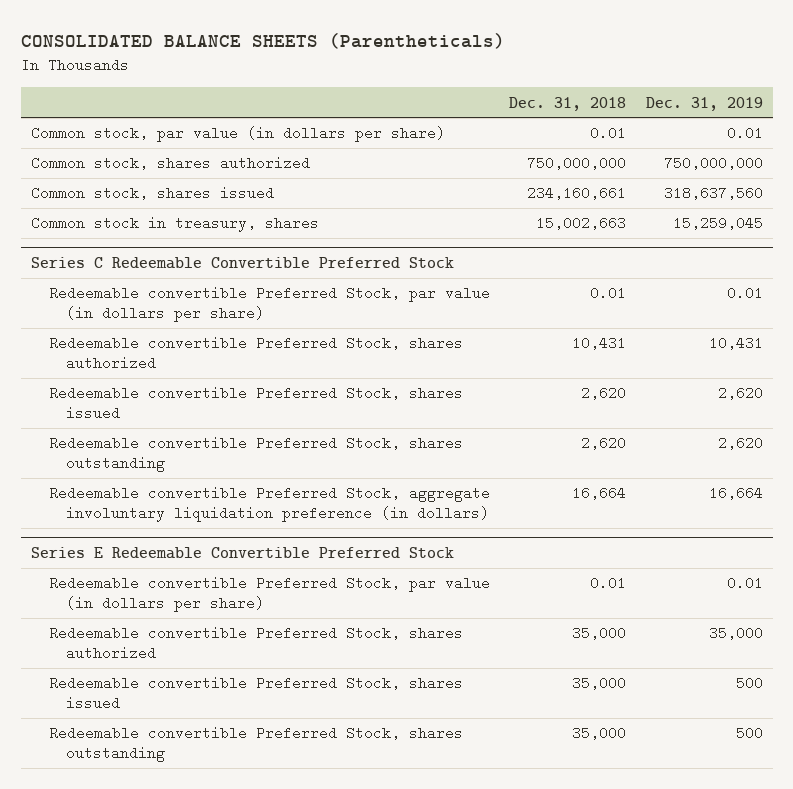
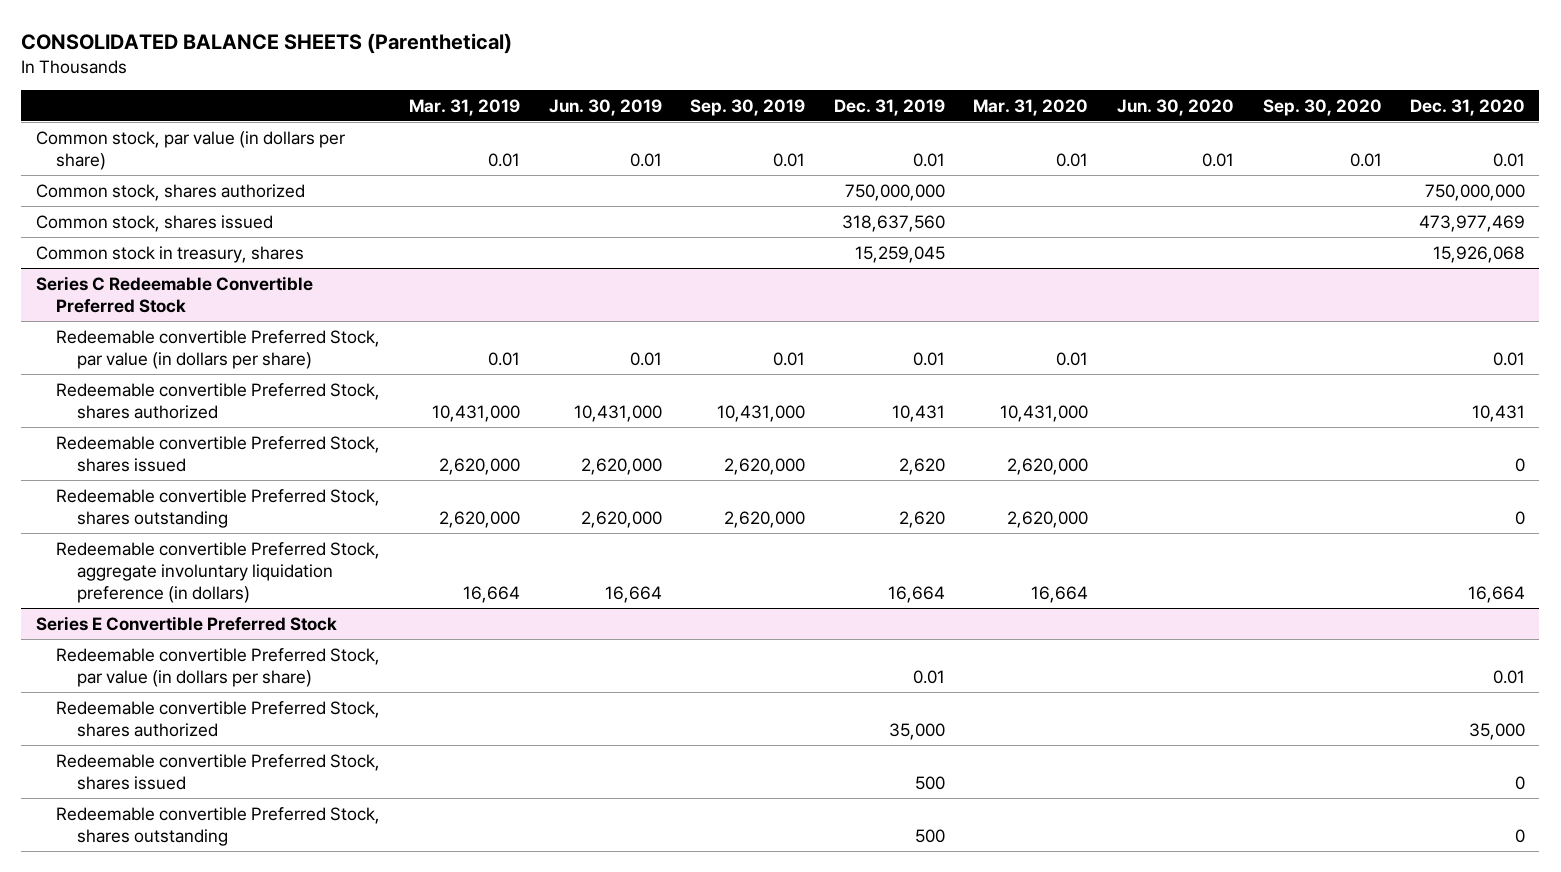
- CONSOLIDATED BALANCE SHEETS (Parentheticals)
+ CONSOLIDATED BALANCE SHEETS (Parenthetical)
- | Dec. 31, 2018 | Dec. 31, 2019
+ | Mar. 31, 2019 | Jun. 30, 2019 | Sep. 30, 2019 | Dec. 31, 2019 | Mar. 31, 2020 | Jun. 30, 2020 | Sep. 30, 2020 | Dec. 31, 2020
- Series E Redeemable Convertible Preferred Stock
+ Series E Convertible Preferred Stock

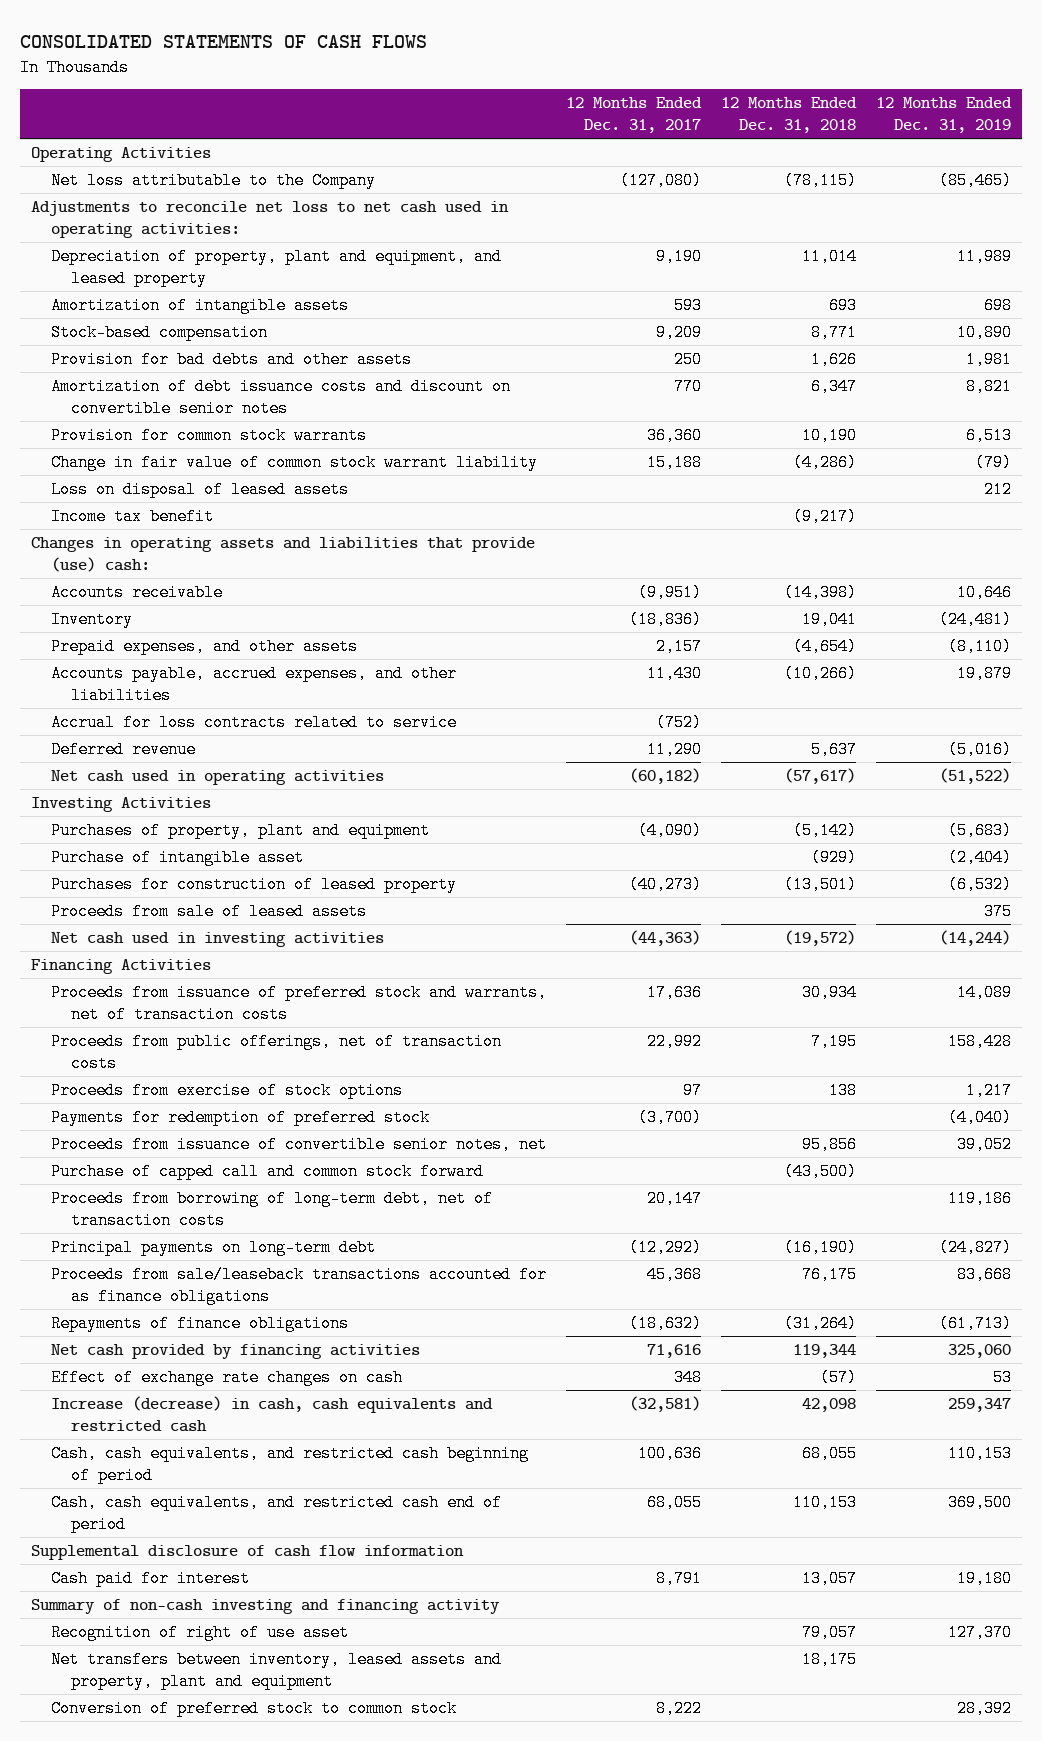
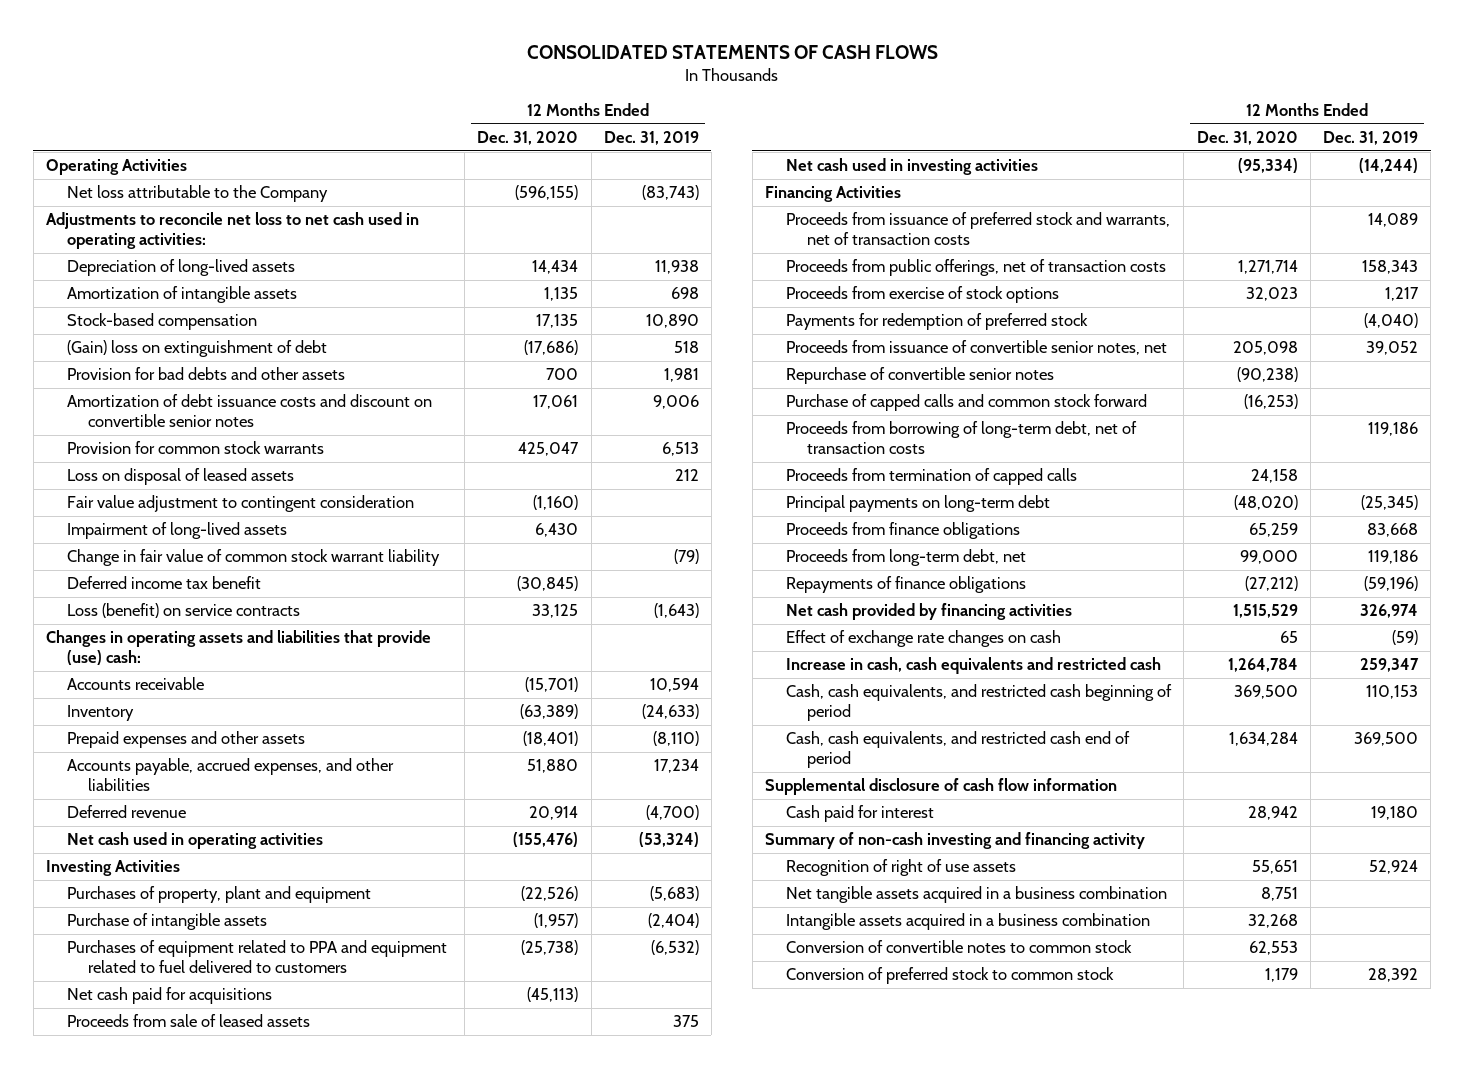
- | 12 Months Ended Dec. 31, 2017 | 12 Months Ended Dec. 31, 2018 | 12 Months Ended Dec. 31, 2019
+ | 12 Months Ended Dec. 31, 2020 | 12 Months Ended Dec. 31, 2019
- Net loss attributable to the Company | (127,080) | (78,115) | (85,465)
+ Net loss attributable to the Company | (596,155) | (83,743)
- Depreciation of property, plant and equipment, and leased property | 9,190 | 11,014 | 11,989
+ Depreciation of long-lived assets | 14,434 | 11,938
+ (Gain) loss on extinguishment of debt | (17,686) | 518
- Amortization of debt issuance costs and discount on convertible senior notes | 770 | 6,347 | 8,821
+ Amortization of debt issuance costs and discount on convertible senior notes | 17,061 | 9,006
- Income tax benefit | | (9,217) |
+ Fair value adjustment to contingent consideration | (1,160) |
+ Impairment of long-lived assets | 6,430 |
moved down: Change in fair value of common stock warrant liability | | (79)
+ Deferred income tax benefit | (30,845) |
+ Loss (benefit) on service contracts | 33,125 | (1,643)
- Accounts receivable | (9,951) | (14,398) | 10,646
- Inventory | (18,836) | 19,041 | (24,481)
- Prepaid expenses, and other assets | 2,157 | (4,654) | (8,110)
- Accounts payable, accrued expenses, and other liabilities | 11,430 | (10,266) | 19,879
- Accrual for loss contracts related to service | (752) | |
- Deferred revenue | 11,290 | 5,637 | (5,016)
- Net cash used in operating activities | (60,182) | (57,617) | (51,522)
+ Accounts receivable | (15,701) | 10,594
+ Inventory | (63,389) | (24,633)
+ Prepaid expenses and other assets | (18,401) | (8,110)
+ Accounts payable, accrued expenses, and other liabilities | 51,880 | 17,234
+ Deferred revenue | 20,914 | (4,700)
+ Net cash used in operating activities | (155,476) | (53,324)
- Purchase of intangible asset | | (929) | (2,404)
- Purchases for construction of leased property | (40,273) | (13,501) | (6,532)
+ Purchase of intangible assets | (1,957) | (2,404)
+ Purchases of equipment related to PPA and equipment related to fuel delivered to customers | (25,738) | (6,532)
+ Net cash paid for acquisitions | (45,113) |
- Proceeds from public offerings, net of transaction costs | 22,992 | 7,195 | 158,428
+ Proceeds from public offerings, net of transaction costs | 1,271,714 | 158,343
- Purchase of capped call and common stock forward | | (43,500) |
+ Repurchase of convertible senior notes | (90,238) |
+ Purchase of capped calls and common stock forward | (16,253) |
- Principal payments on long-term debt | (12,292) | (16,190) | (24,827)
- Proceeds from sale/leaseback transactions accounted for as finance obligations | 45,368 | 76,175 | 83,668
- Repayments of finance obligations | (18,632) | (31,264) | (61,713)
- Net cash provided by financing activities | 71,616 | 119,344 | 325,060
- Effect of exchange rate changes on cash | 348 | (57) | 53
- Increase (decrease) in cash, cash equivalents and restricted cash | (32,581) | 42,098 | 259,347
+ Proceeds from termination of capped calls | 24,158 |
+ Principal payments on long-term debt | (48,020) | (25,345)
+ Proceeds from finance obligations | 65,259 | 83,668
+ Proceeds from long-term debt, net | 99,000 | 119,186
+ Repayments of finance obligations | (27,212) | (59,196)
+ Net cash provided by financing activities | 1,515,529 | 326,974
+ Effect of exchange rate changes on cash | 65 | (59)
+ Increase in cash, cash equivalents and restricted cash | 1,264,784 | 259,347
- Recognition of right of use asset | | 79,057 | 127,370
- Net transfers between inventory, leased assets and property, plant and equipment | | 18,175 |
+ Recognition of right of use assets | 55,651 | 52,924
+ Net tangible assets acquired in a business combination | 8,751 |
+ Intangible assets acquired in a business combination | 32,268 |
+ Conversion of convertible notes to common stock | 62,553 |

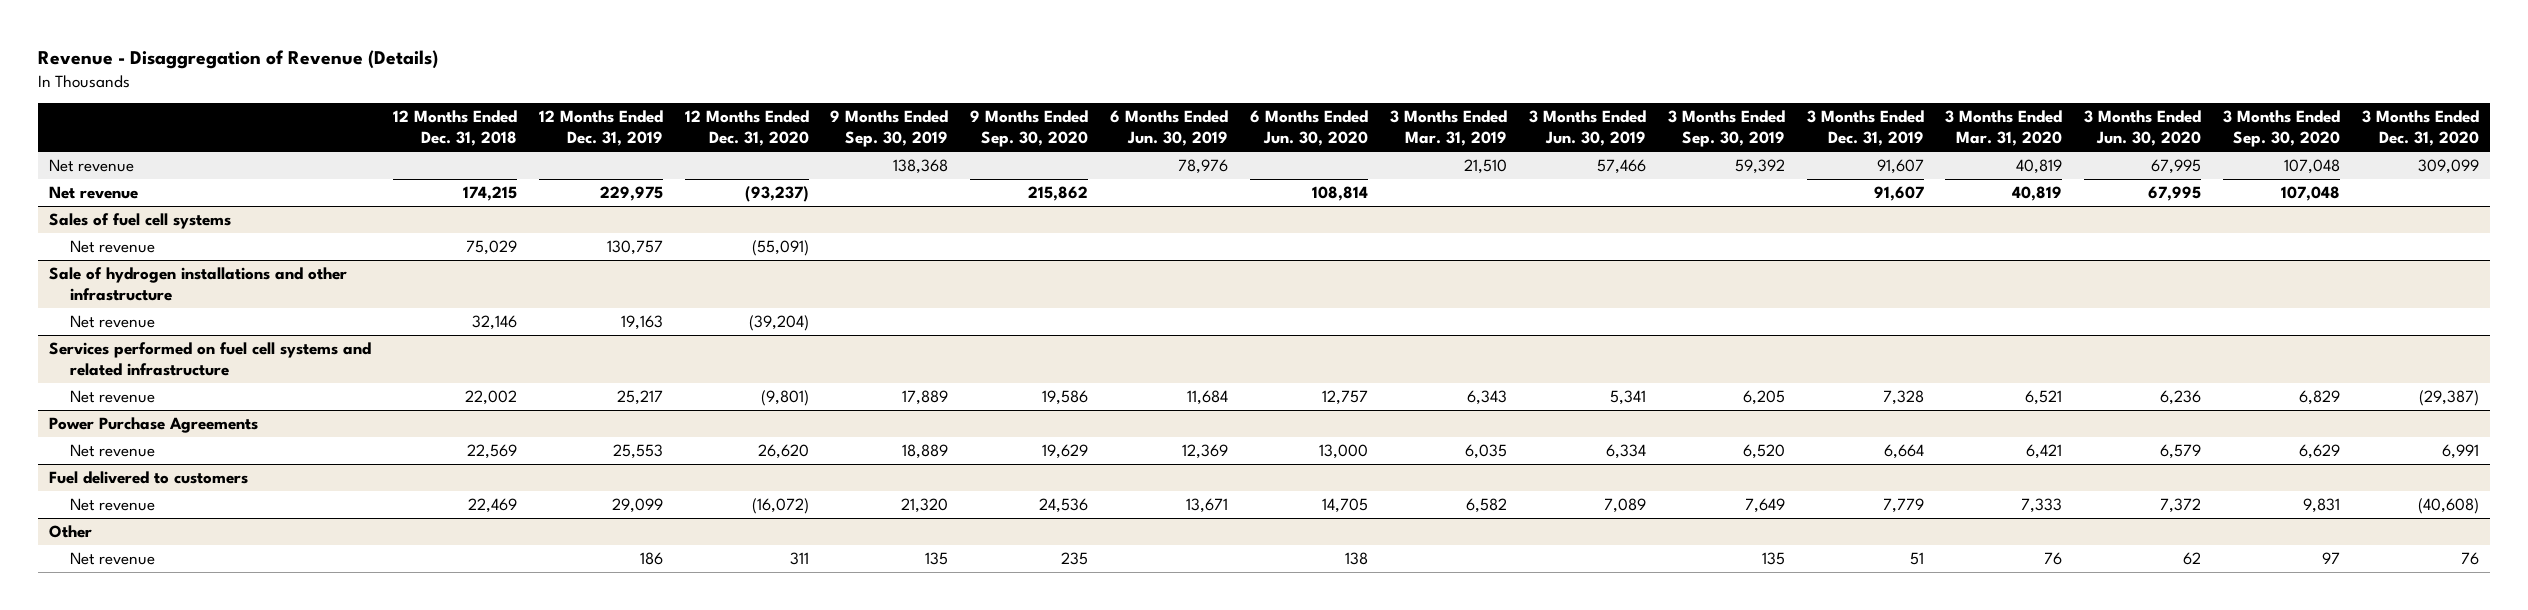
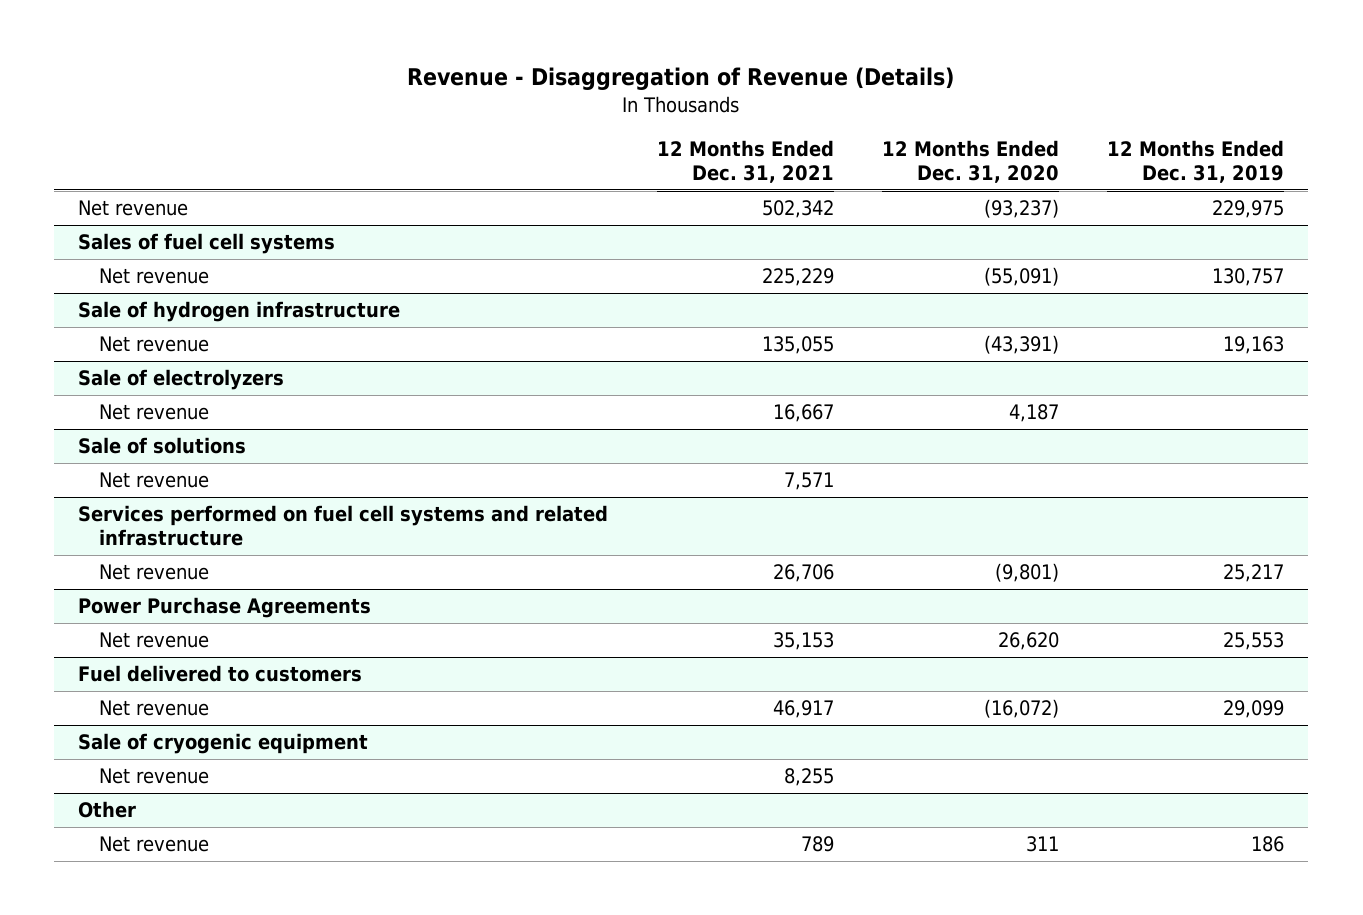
- | 12 Months Ended Dec. 31, 2018 | 12 Months Ended Dec. 31, 2019 | 12 Months Ended Dec. 31, 2020 | 9 Months Ended Sep. 30, 2019 | 9 Months Ended Sep. 30, 2020 | 6 Months Ended Jun. 30, 2019 | 6 Months Ended Jun. 30, 2020 | 3 Months Ended Mar. 31, 2019 | 3 Months Ended Jun. 30, 2019 | 3 Months Ended Sep. 30, 2019 | 3 Months Ended Dec. 31, 2019 | 3 Months Ended Mar. 31, 2020 | 3 Months Ended Jun. 30, 2020 | 3 Months Ended Sep. 30, 2020 | 3 Months Ended Dec. 31, 2020
+ | 12 Months Ended Dec. 31, 2021 | 12 Months Ended Dec. 31, 2020 | 12 Months Ended Dec. 31, 2019
- Net revenue | | | | 138,368 | | 78,976 | | 21,510 | 57,466 | 59,392 | 91,607 | 40,819 | 67,995 | 107,048 | 309,099
- Sale of hydrogen installations and other infrastructure
- Net revenue | 32,146 | 19,163 | (39,204) | | | | | | | | | | | |
+ Sale of hydrogen infrastructure
+ Net revenue | 135,055 | (43,391) | 19,163
+ Sale of electrolyzers
+ Net revenue | 16,667 | 4,187 |
+ Sale of solutions
+ Net revenue | 7,571 | |
+ Sale of cryogenic equipment
+ Net revenue | 8,255 | |

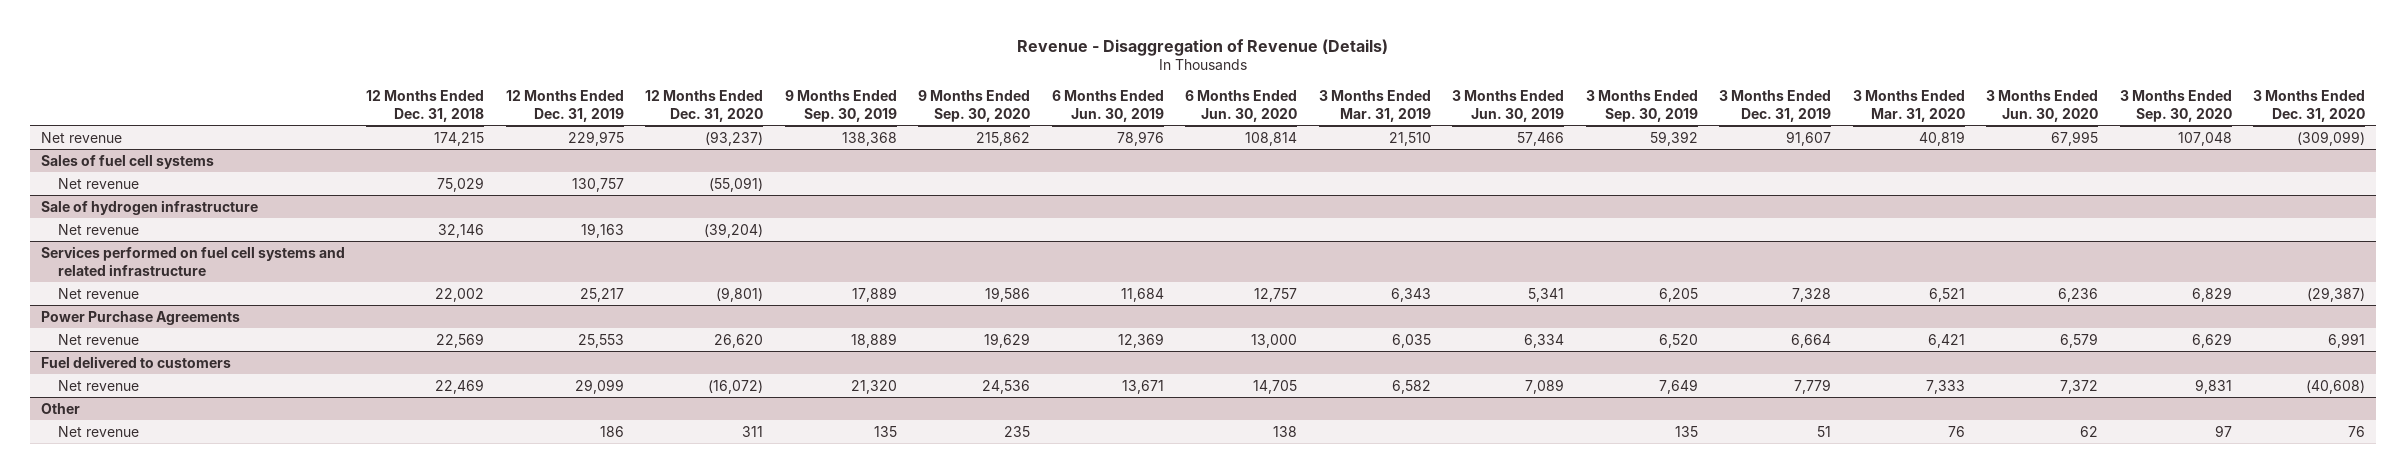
- | 12 Months Ended Dec. 31, 2021 | 12 Months Ended Dec. 31, 2020 | 12 Months Ended Dec. 31, 2019
+ | 12 Months Ended Dec. 31, 2018 | 12 Months Ended Dec. 31, 2019 | 12 Months Ended Dec. 31, 2020 | 9 Months Ended Sep. 30, 2019 | 9 Months Ended Sep. 30, 2020 | 6 Months Ended Jun. 30, 2019 | 6 Months Ended Jun. 30, 2020 | 3 Months Ended Mar. 31, 2019 | 3 Months Ended Jun. 30, 2019 | 3 Months Ended Sep. 30, 2019 | 3 Months Ended Dec. 31, 2019 | 3 Months Ended Mar. 31, 2020 | 3 Months Ended Jun. 30, 2020 | 3 Months Ended Sep. 30, 2020 | 3 Months Ended Dec. 31, 2020
@ Sale of hydrogen infrastructure
- Net revenue | 135,055 | (43,391) | 19,163
- Sale of electrolyzers
- Net revenue | 16,667 | 4,187 |
- Sale of solutions
- Net revenue | 7,571 | |
@ Sale of hydrogen infrastructure
+ Net revenue | 32,146 | 19,163 | (39,204) | | | | | | | | | | | |
- Sale of cryogenic equipment
- Net revenue | 8,255 | |

